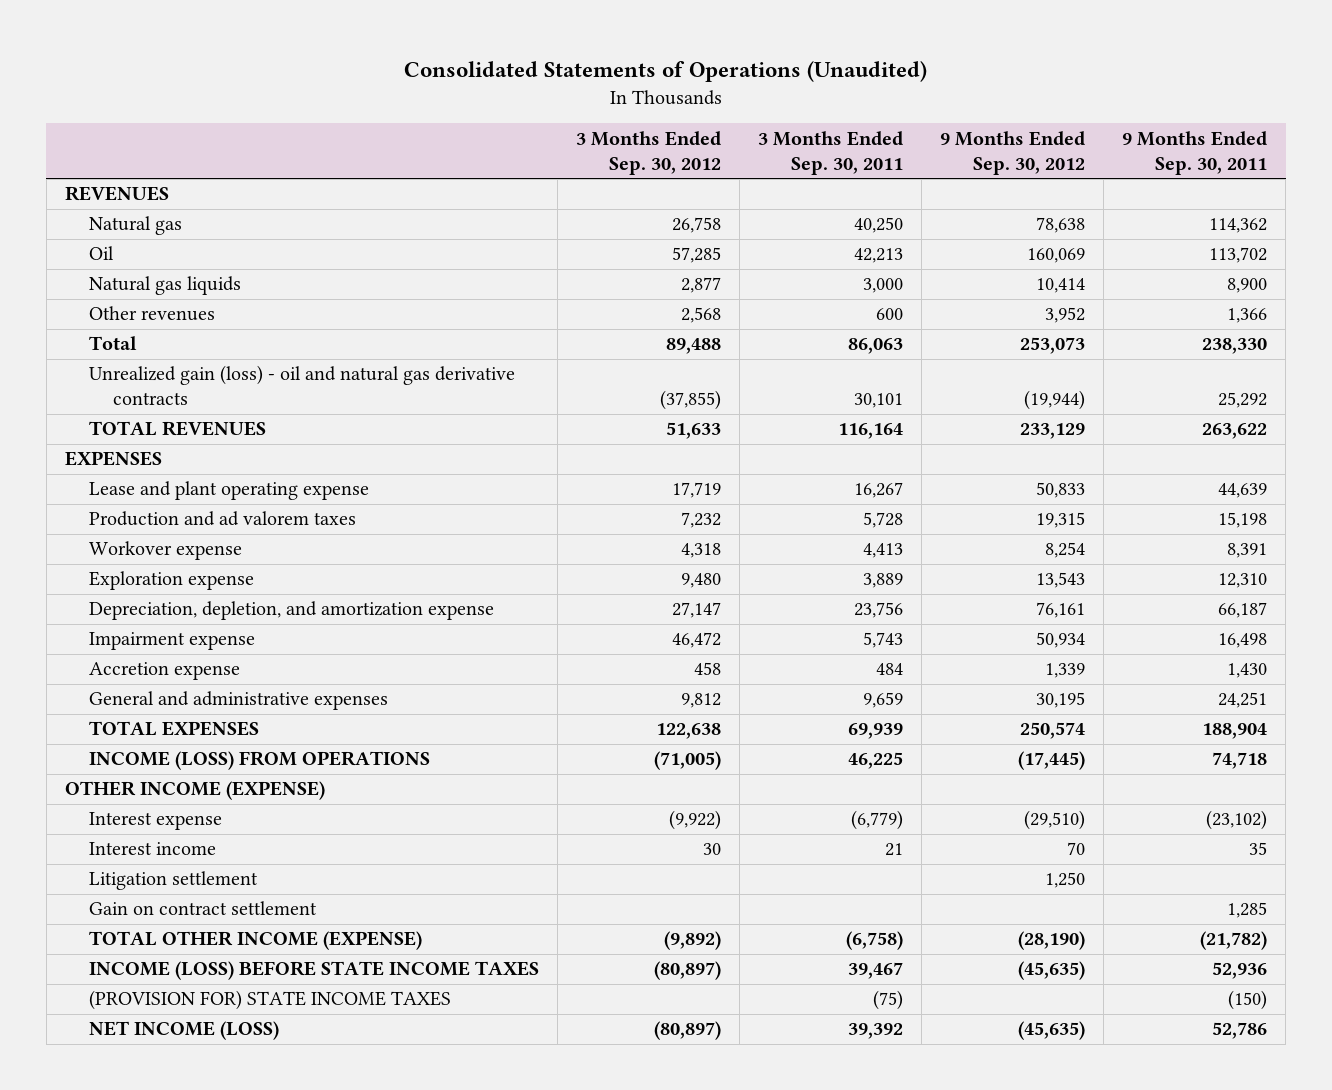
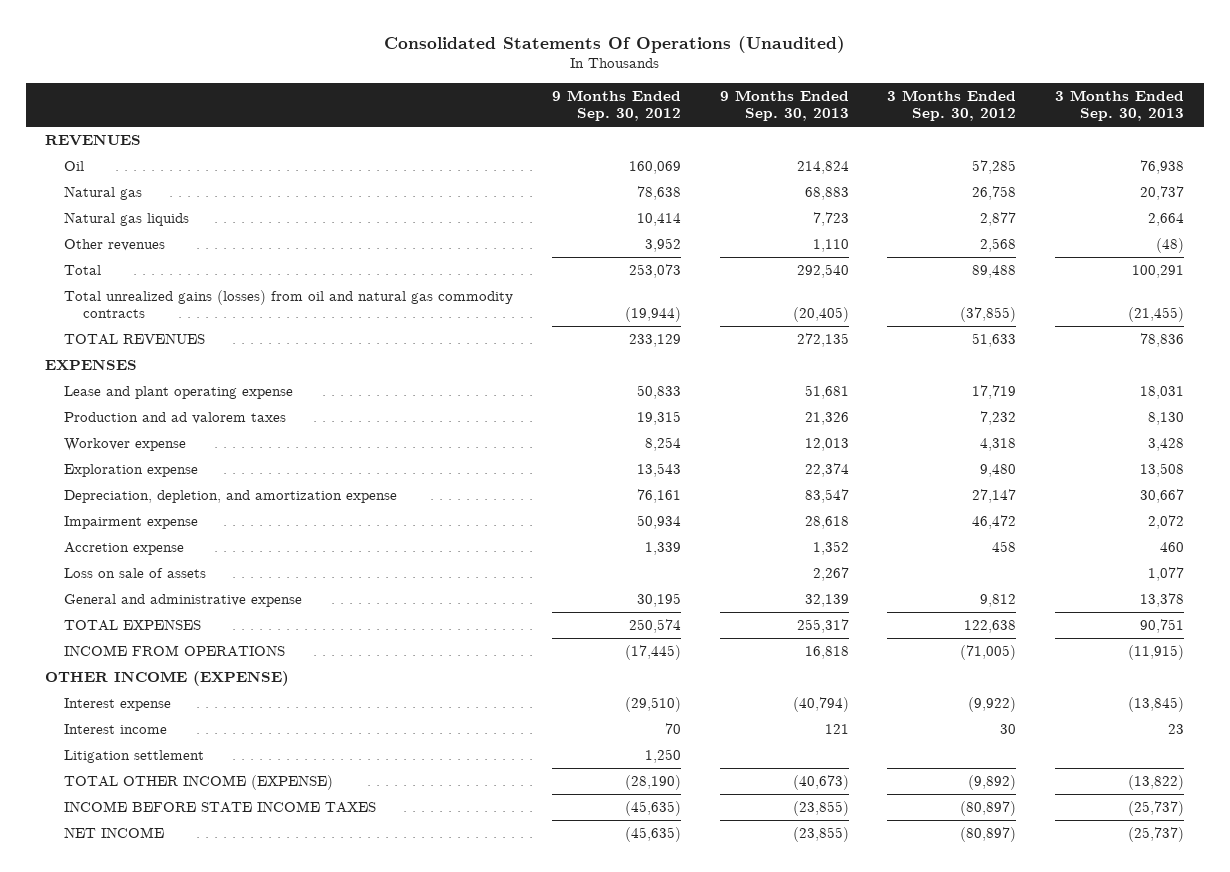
- Consolidated Statements of Operations (Unaudited)
+ Consolidated Statements Of Operations (Unaudited)
- | 3 Months Ended Sep. 30, 2012 | 3 Months Ended Sep. 30, 2011 | 9 Months Ended Sep. 30, 2012 | 9 Months Ended Sep. 30, 2011
+ | 9 Months Ended Sep. 30, 2012 | 9 Months Ended Sep. 30, 2013 | 3 Months Ended Sep. 30, 2012 | 3 Months Ended Sep. 30, 2013
moved down: Natural gas | 78,638 | 68,883 | 26,758 | 20,737
- Unrealized gain (loss) - oil and natural gas derivative contracts | (37,855) | 30,101 | (19,944) | 25,292
+ Total unrealized gains (losses) from oil and natural gas commodity contracts | (19,944) | (20,405) | (37,855) | (21,455)
- General and administrative expenses | 9,812 | 9,659 | 30,195 | 24,251
+ Loss on sale of assets | | 2,267 | | 1,077
+ General and administrative expense | 30,195 | 32,139 | 9,812 | 13,378
- INCOME (LOSS) FROM OPERATIONS | (71,005) | 46,225 | (17,445) | 74,718
+ INCOME FROM OPERATIONS | (17,445) | 16,818 | (71,005) | (11,915)
- Gain on contract settlement | | | | 1,285
- INCOME (LOSS) BEFORE STATE INCOME TAXES | (80,897) | 39,467 | (45,635) | 52,936
- (PROVISION FOR) STATE INCOME TAXES | | (75) | | (150)
- NET INCOME (LOSS) | (80,897) | 39,392 | (45,635) | 52,786
+ INCOME BEFORE STATE INCOME TAXES | (45,635) | (23,855) | (80,897) | (25,737)
+ NET INCOME | (45,635) | (23,855) | (80,897) | (25,737)

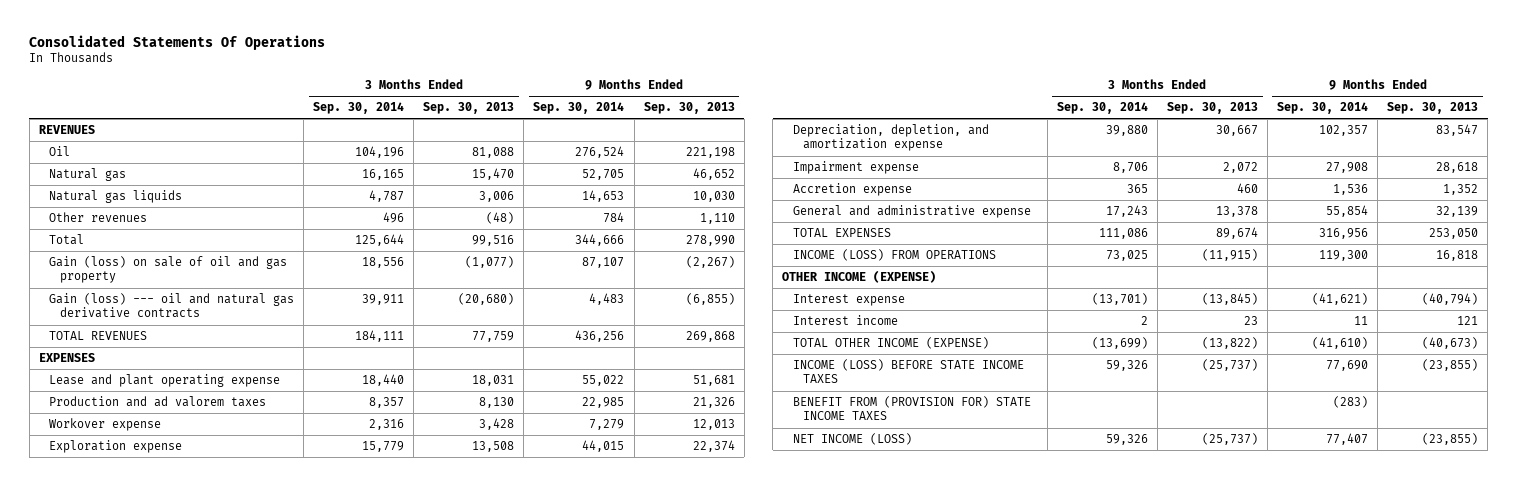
- Consolidated Statements Of Operations (Unaudited)
+ Consolidated Statements Of Operations
- | 9 Months Ended Sep. 30, 2012 | 9 Months Ended Sep. 30, 2013 | 3 Months Ended Sep. 30, 2012 | 3 Months Ended Sep. 30, 2013
+ | 3 Months Ended Sep. 30, 2014 | 3 Months Ended Sep. 30, 2013 | 9 Months Ended Sep. 30, 2014 | 9 Months Ended Sep. 30, 2013
- Oil | 160,069 | 214,824 | 57,285 | 76,938
- Natural gas | 78,638 | 68,883 | 26,758 | 20,737
- Natural gas liquids | 10,414 | 7,723 | 2,877 | 2,664
+ Oil | 104,196 | 81,088 | 276,524 | 221,198
+ Natural gas | 16,165 | 15,470 | 52,705 | 46,652
+ Natural gas liquids | 4,787 | 3,006 | 14,653 | 10,030
- Total | 253,073 | 292,540 | 89,488 | 100,291
- Total unrealized gains (losses) from oil and natural gas commodity contracts | (19,944) | (20,405) | (37,855) | (21,455)
- TOTAL REVENUES | 233,129 | 272,135 | 51,633 | 78,836
+ Total | 125,644 | 99,516 | 344,666 | 278,990
+ Gain (loss) on sale of oil and gas property | 18,556 | (1,077) | 87,107 | (2,267)
+ Gain (loss) --- oil and natural gas derivative contracts | 39,911 | (20,680) | 4,483 | (6,855)
+ TOTAL REVENUES | 184,111 | 77,759 | 436,256 | 269,868
- Loss on sale of assets | | 2,267 | | 1,077
- TOTAL EXPENSES | 250,574 | 255,317 | 122,638 | 90,751
- INCOME FROM OPERATIONS | (17,445) | 16,818 | (71,005) | (11,915)
+ TOTAL EXPENSES | 111,086 | 89,674 | 316,956 | 253,050
+ INCOME (LOSS) FROM OPERATIONS | 73,025 | (11,915) | 119,300 | 16,818
- Litigation settlement | 1,250 | | |
- INCOME BEFORE STATE INCOME TAXES | (45,635) | (23,855) | (80,897) | (25,737)
- NET INCOME | (45,635) | (23,855) | (80,897) | (25,737)
+ INCOME (LOSS) BEFORE STATE INCOME TAXES | 59,326 | (25,737) | 77,690 | (23,855)
+ BENEFIT FROM (PROVISION FOR) STATE INCOME TAXES | | | (283) |
+ NET INCOME (LOSS) | 59,326 | (25,737) | 77,407 | (23,855)

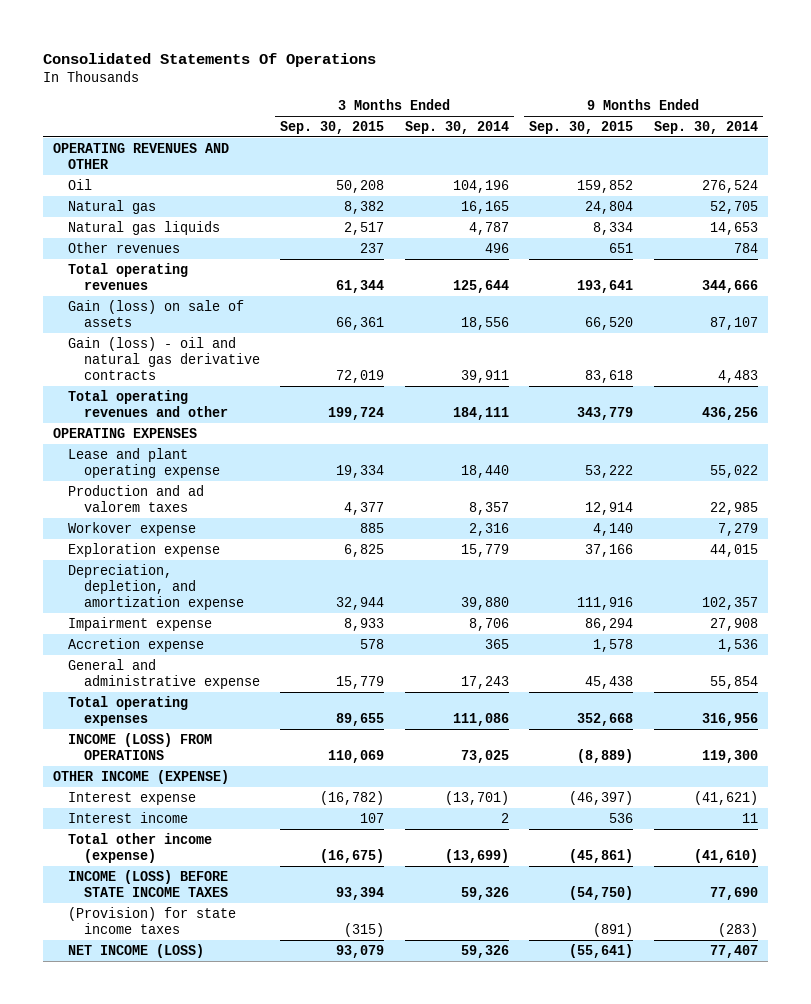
- | 3 Months Ended Sep. 30, 2014 | 3 Months Ended Sep. 30, 2013 | 9 Months Ended Sep. 30, 2014 | 9 Months Ended Sep. 30, 2013
+ | 3 Months Ended Sep. 30, 2015 | 3 Months Ended Sep. 30, 2014 | 9 Months Ended Sep. 30, 2015 | 9 Months Ended Sep. 30, 2014
- REVENUES
+ OPERATING REVENUES AND OTHER
- Total | 125,644 | 99,516 | 344,666 | 278,990
- Gain (loss) on sale of oil and gas property | 18,556 | (1,077) | 87,107 | (2,267)
- Gain (loss) --- oil and natural gas derivative contracts | 39,911 | (20,680) | 4,483 | (6,855)
- TOTAL REVENUES | 184,111 | 77,759 | 436,256 | 269,868
- EXPENSES
+ Total operating revenues | 61,344 | 125,644 | 193,641 | 344,666
+ Gain (loss) on sale of assets | 66,361 | 18,556 | 66,520 | 87,107
+ Gain (loss) - oil and natural gas derivative contracts | 72,019 | 39,911 | 83,618 | 4,483
+ Total operating revenues and other | 199,724 | 184,111 | 343,779 | 436,256
+ OPERATING EXPENSES
- TOTAL EXPENSES | 111,086 | 89,674 | 316,956 | 253,050
+ Total operating expenses | 89,655 | 111,086 | 352,668 | 316,956
- TOTAL OTHER INCOME (EXPENSE) | (13,699) | (13,822) | (41,610) | (40,673)
+ Total other income (expense) | (16,675) | (13,699) | (45,861) | (41,610)
- BENEFIT FROM (PROVISION FOR) STATE INCOME TAXES | | | (283) |
+ (Provision) for state income taxes | (315) | | (891) | (283)

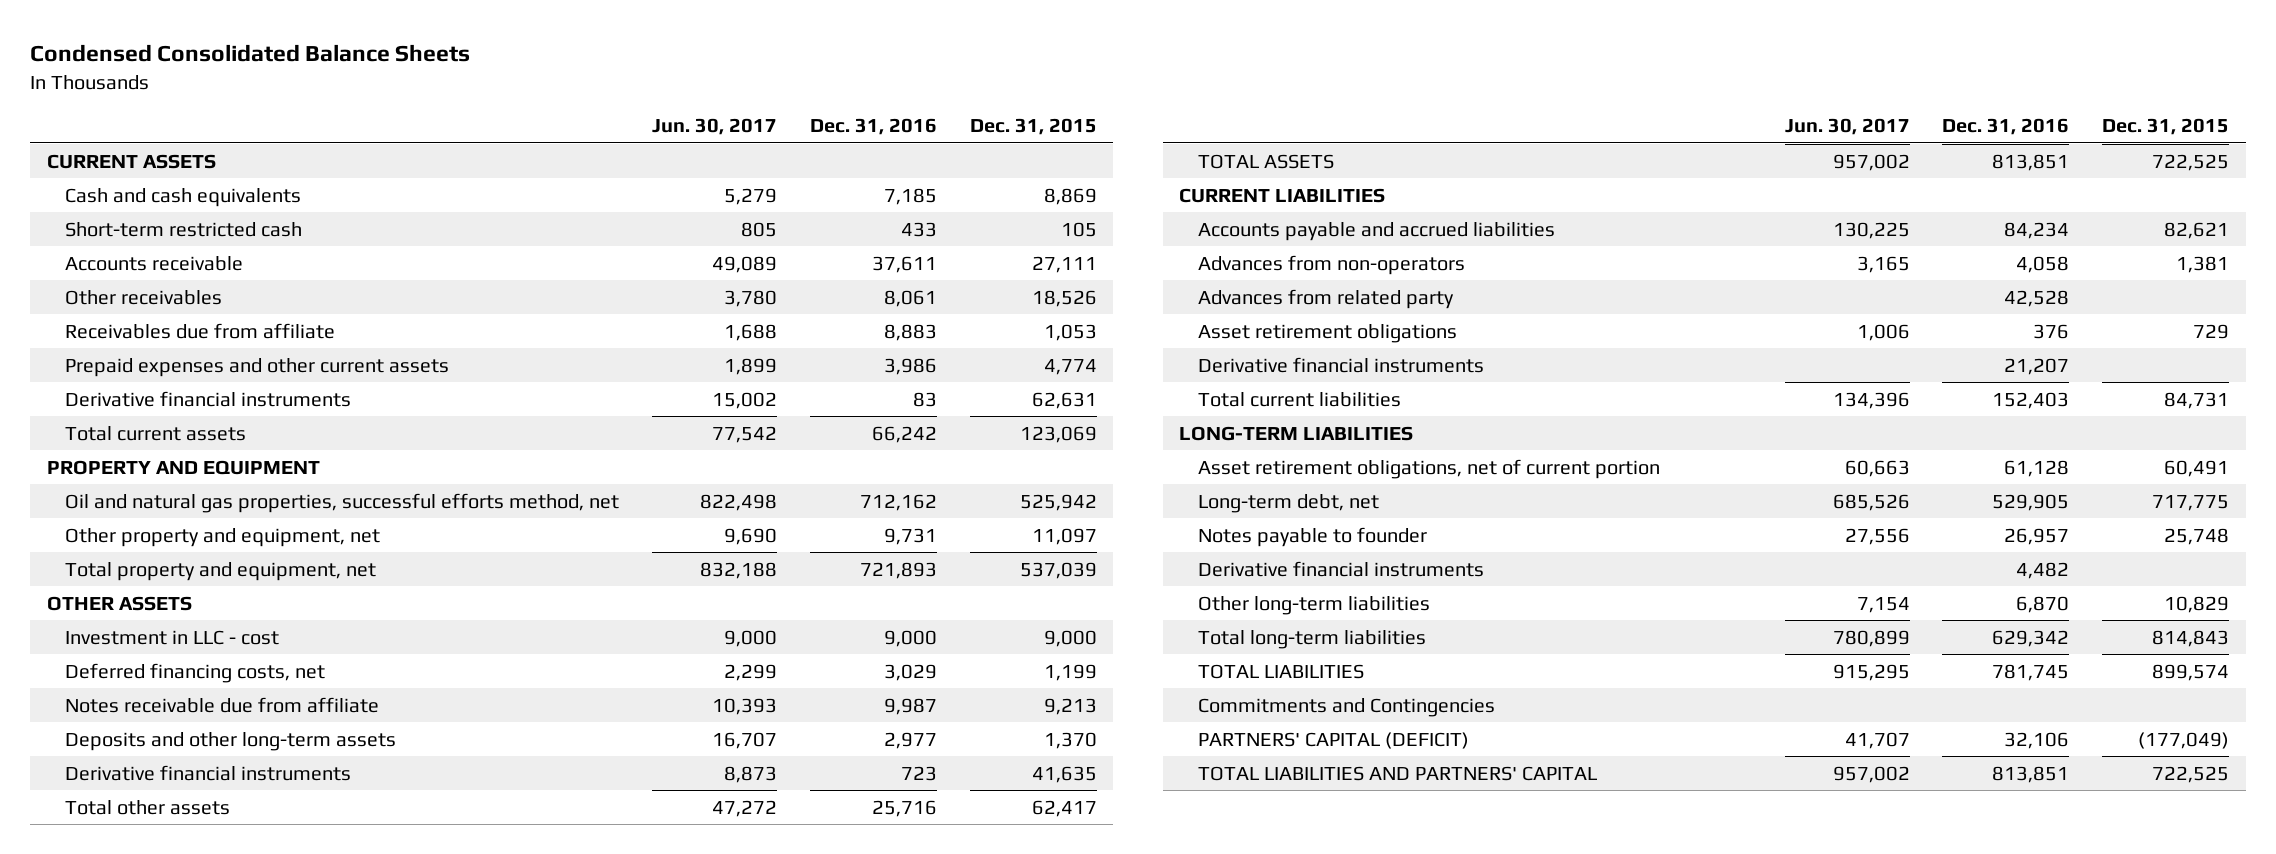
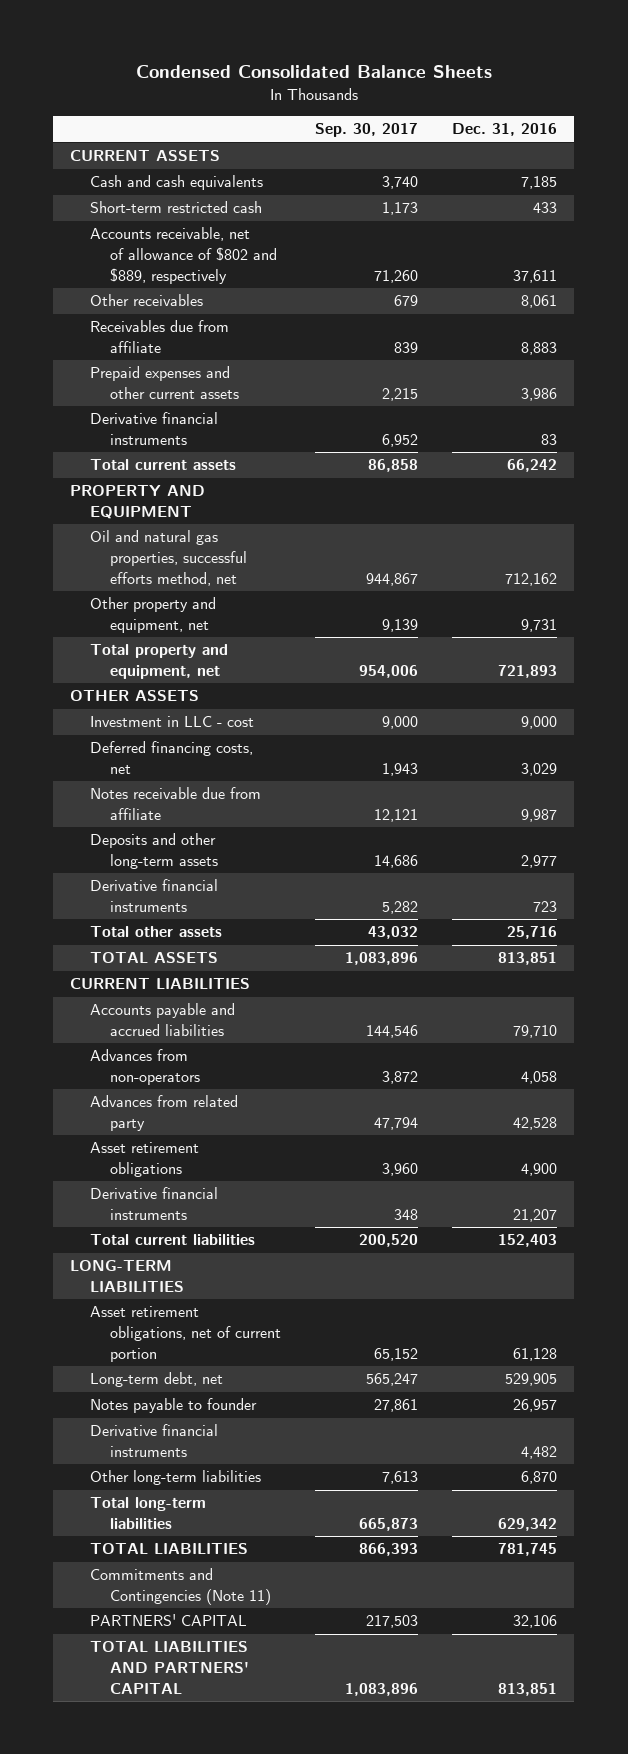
- | Jun. 30, 2017 | Dec. 31, 2016 | Dec. 31, 2015
+ | Sep. 30, 2017 | Dec. 31, 2016
- Accounts receivable | 49,089 | 37,611 | 27,111
+ Accounts receivable, net of allowance of $802 and $889, respectively | 71,260 | 37,611
- Accounts payable and accrued liabilities | 130,225 | 84,234 | 82,621
+ Accounts payable and accrued liabilities | 144,546 | 79,710
- Asset retirement obligations | 1,006 | 376 | 729
+ Asset retirement obligations | 3,960 | 4,900
- Commitments and Contingencies
- PARTNERS' CAPITAL (DEFICIT) | 41,707 | 32,106 | (177,049)
+ Commitments and Contingencies (Note 11)
+ PARTNERS' CAPITAL | 217,503 | 32,106

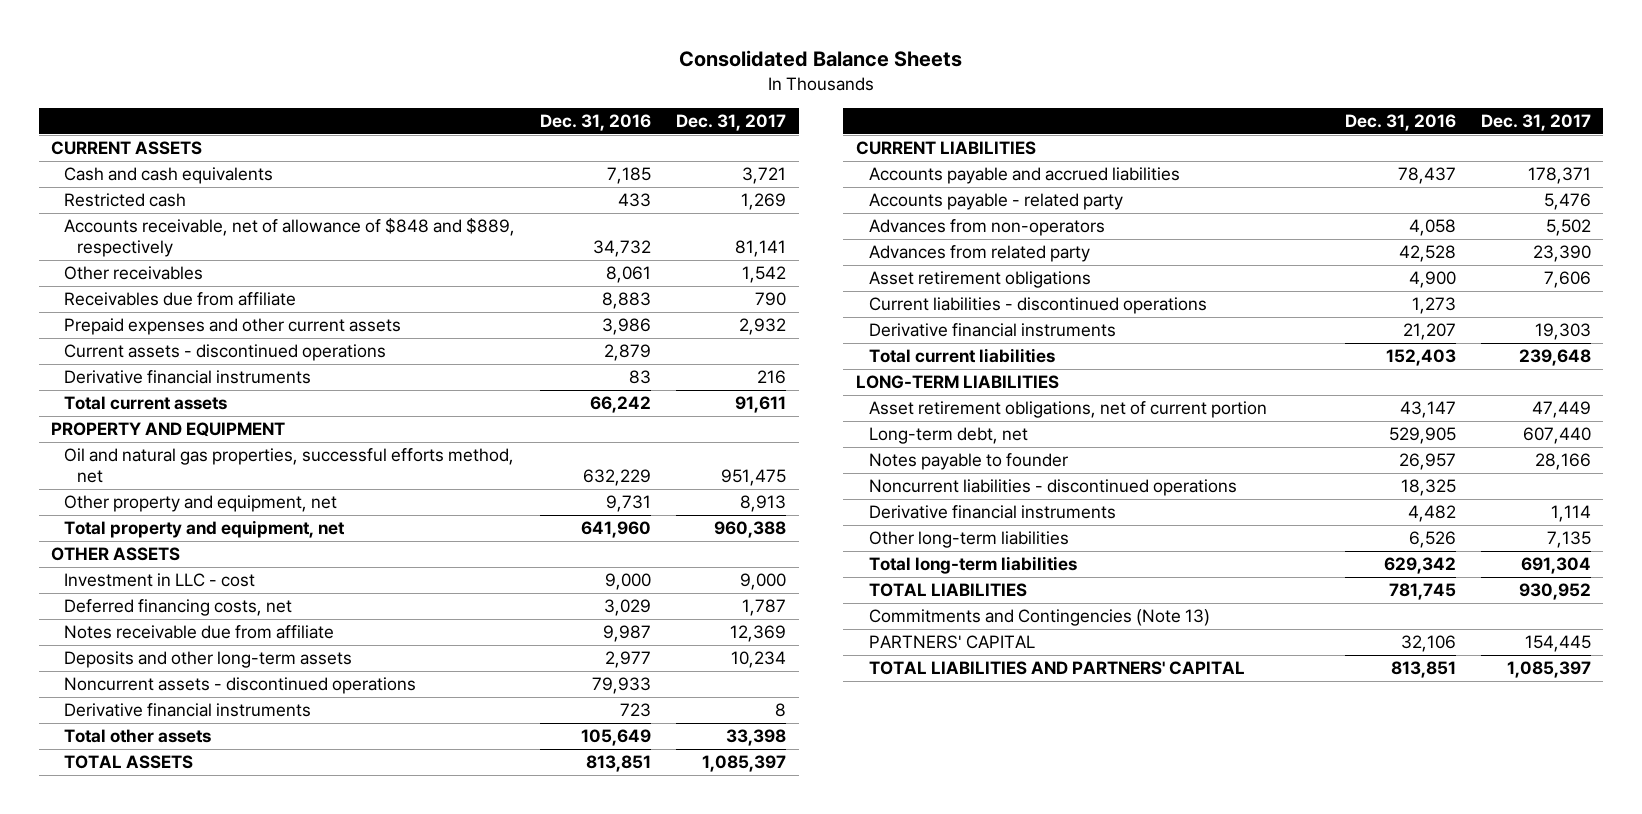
- Condensed Consolidated Balance Sheets
+ Consolidated Balance Sheets
- | Sep. 30, 2017 | Dec. 31, 2016
+ | Dec. 31, 2016 | Dec. 31, 2017
- Short-term restricted cash | 1,173 | 433
- Accounts receivable, net of allowance of $802 and $889, respectively | 71,260 | 37,611
+ Restricted cash | 433 | 1,269
+ Accounts receivable, net of allowance of $848 and $889, respectively | 34,732 | 81,141
+ Current assets - discontinued operations | 2,879 |
- Oil and natural gas properties, successful efforts method, net | 944,867 | 712,162
+ Oil and natural gas properties, successful efforts method, net | 632,229 | 951,475
- Total property and equipment, net | 954,006 | 721,893
+ Total property and equipment, net | 641,960 | 960,388
+ Noncurrent assets - discontinued operations | 79,933 |
- Total other assets | 43,032 | 25,716
+ Total other assets | 105,649 | 33,398
- Accounts payable and accrued liabilities | 144,546 | 79,710
+ Accounts payable and accrued liabilities | 78,437 | 178,371
+ Accounts payable - related party | | 5,476
+ Current liabilities - discontinued operations | 1,273 |
- Asset retirement obligations, net of current portion | 65,152 | 61,128
+ Asset retirement obligations, net of current portion | 43,147 | 47,449
+ Noncurrent liabilities - discontinued operations | 18,325 |
- Other long-term liabilities | 7,613 | 6,870
+ Other long-term liabilities | 6,526 | 7,135
- Commitments and Contingencies (Note 11)
+ Commitments and Contingencies (Note 13)

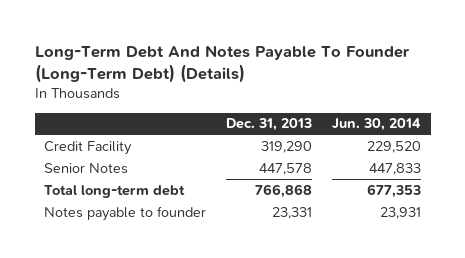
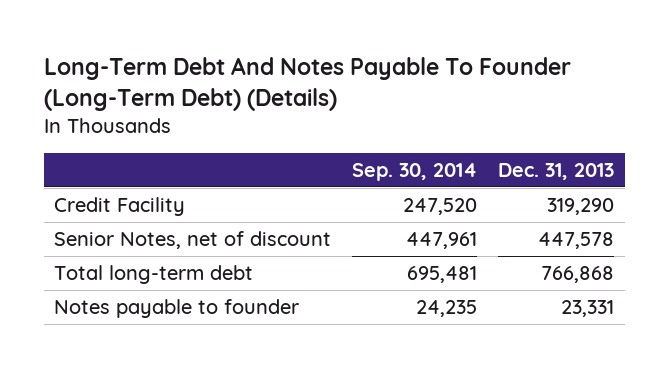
- | Dec. 31, 2013 | Jun. 30, 2014
+ | Sep. 30, 2014 | Dec. 31, 2013
- Senior Notes | 447,578 | 447,833
+ Senior Notes, net of discount | 447,961 | 447,578

